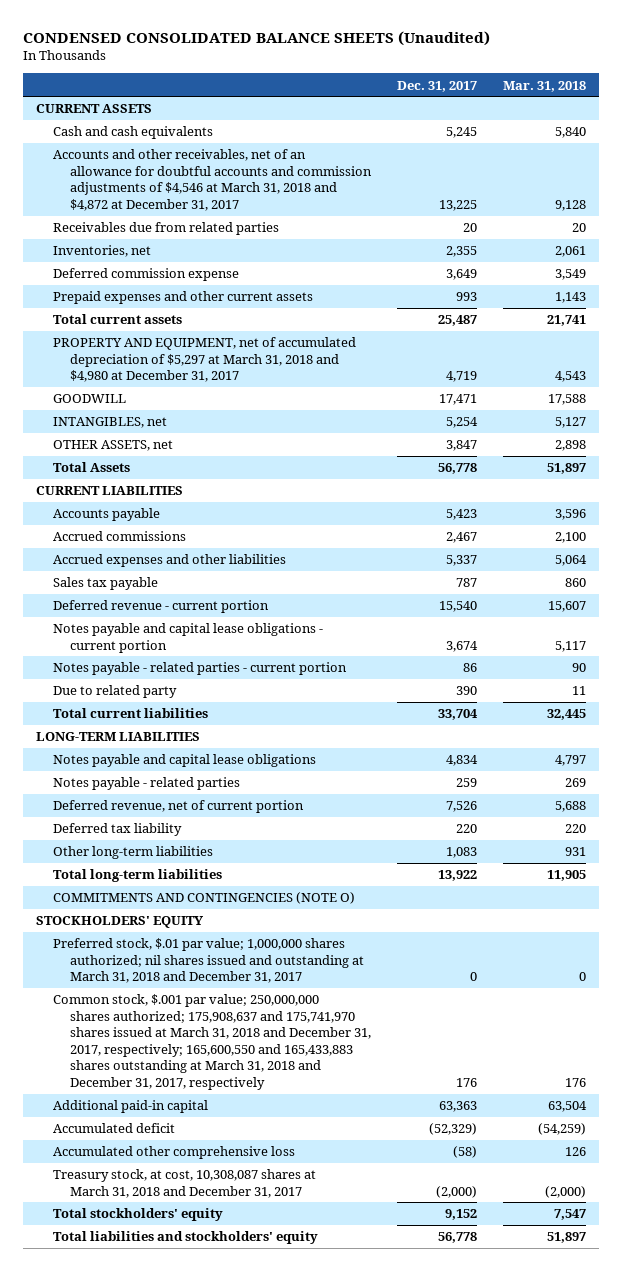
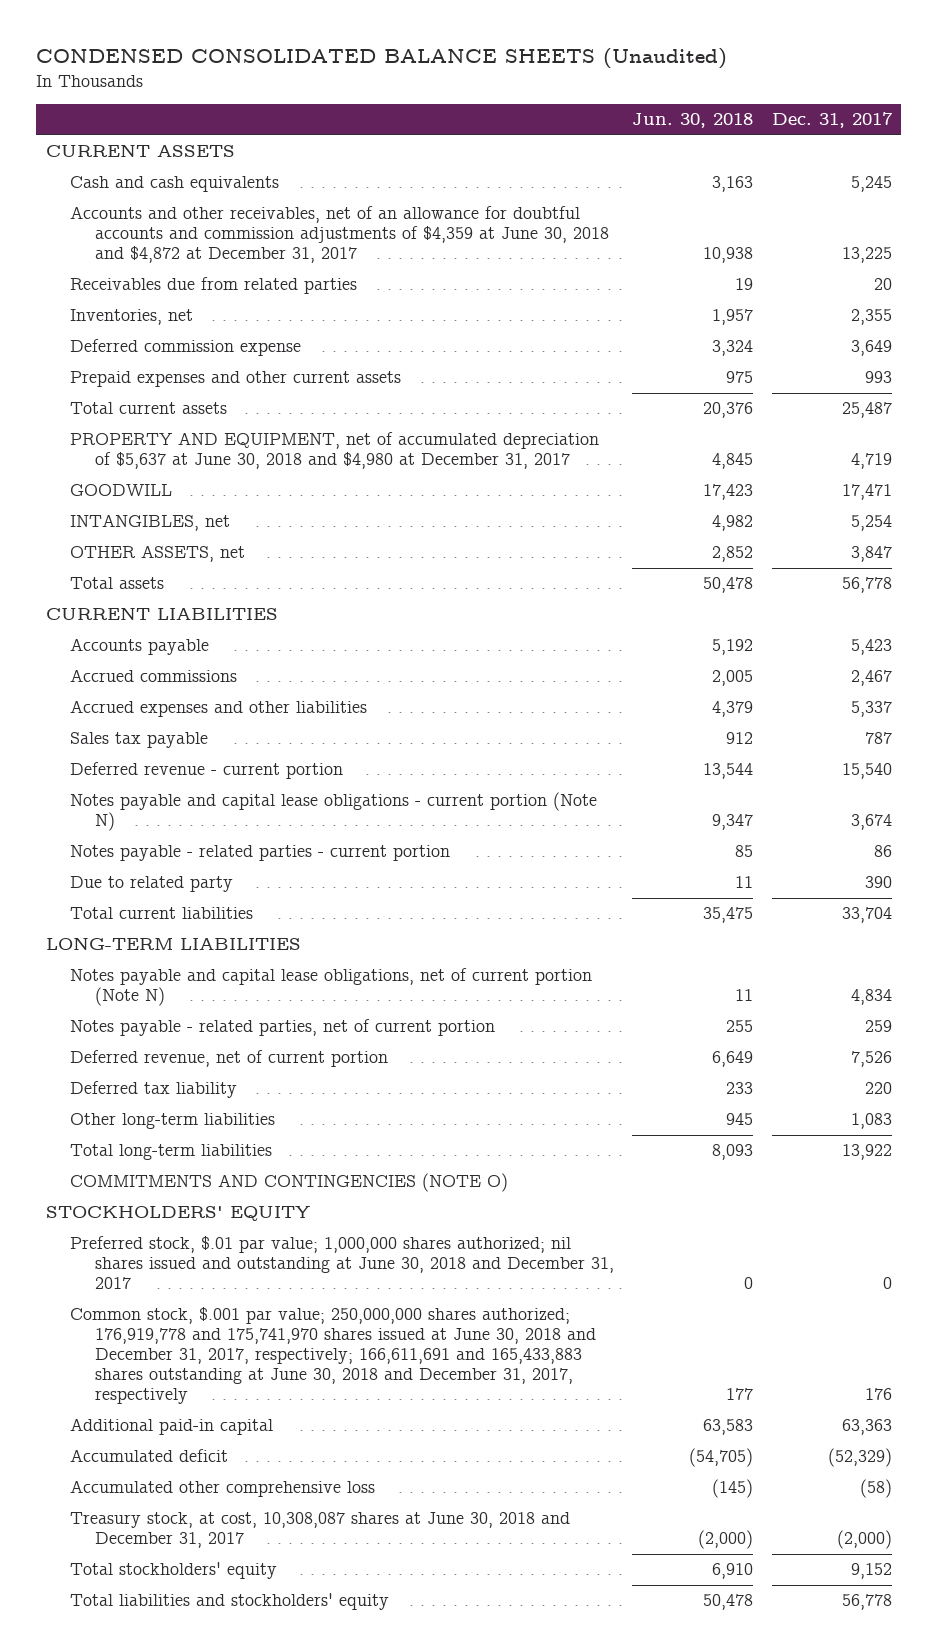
- | Dec. 31, 2017 | Mar. 31, 2018
+ | Jun. 30, 2018 | Dec. 31, 2017
- Accounts and other receivables, net of an allowance for doubtful accounts and commission adjustments of $4,546 at March 31, 2018 and $4,872 at December 31, 2017 | 13,225 | 9,128
+ Accounts and other receivables, net of an allowance for doubtful accounts and commission adjustments of $4,359 at June 30, 2018 and $4,872 at December 31, 2017 | 10,938 | 13,225
- PROPERTY AND EQUIPMENT, net of accumulated depreciation of $5,297 at March 31, 2018 and $4,980 at December 31, 2017 | 4,719 | 4,543
+ PROPERTY AND EQUIPMENT, net of accumulated depreciation of $5,637 at June 30, 2018 and $4,980 at December 31, 2017 | 4,845 | 4,719
- Total Assets | 56,778 | 51,897
+ Total assets | 50,478 | 56,778
- Notes payable and capital lease obligations - current portion | 3,674 | 5,117
+ Notes payable and capital lease obligations - current portion (Note N) | 9,347 | 3,674
- Notes payable and capital lease obligations | 4,834 | 4,797
- Notes payable - related parties | 259 | 269
+ Notes payable and capital lease obligations, net of current portion (Note N) | 11 | 4,834
+ Notes payable - related parties, net of current portion | 255 | 259
- Preferred stock, $.01 par value; 1,000,000 shares authorized; nil shares issued and outstanding at March 31, 2018 and December 31, 2017 | 0 | 0
- Common stock, $.001 par value; 250,000,000 shares authorized; 175,908,637 and 175,741,970 shares issued at March 31, 2018 and December 31, 2017, respectively; 165,600,550 and 165,433,883 shares outstanding at March 31, 2018 and December 31, 2017, respectively | 176 | 176
+ Preferred stock, $.01 par value; 1,000,000 shares authorized; nil shares issued and outstanding at June 30, 2018 and December 31, 2017 | 0 | 0
+ Common stock, $.001 par value; 250,000,000 shares authorized; 176,919,778 and 175,741,970 shares issued at June 30, 2018 and December 31, 2017, respectively; 166,611,691 and 165,433,883 shares outstanding at June 30, 2018 and December 31, 2017, respectively | 177 | 176
- Treasury stock, at cost, 10,308,087 shares at March 31, 2018 and December 31, 2017 | (2,000) | (2,000)
+ Treasury stock, at cost, 10,308,087 shares at June 30, 2018 and December 31, 2017 | (2,000) | (2,000)

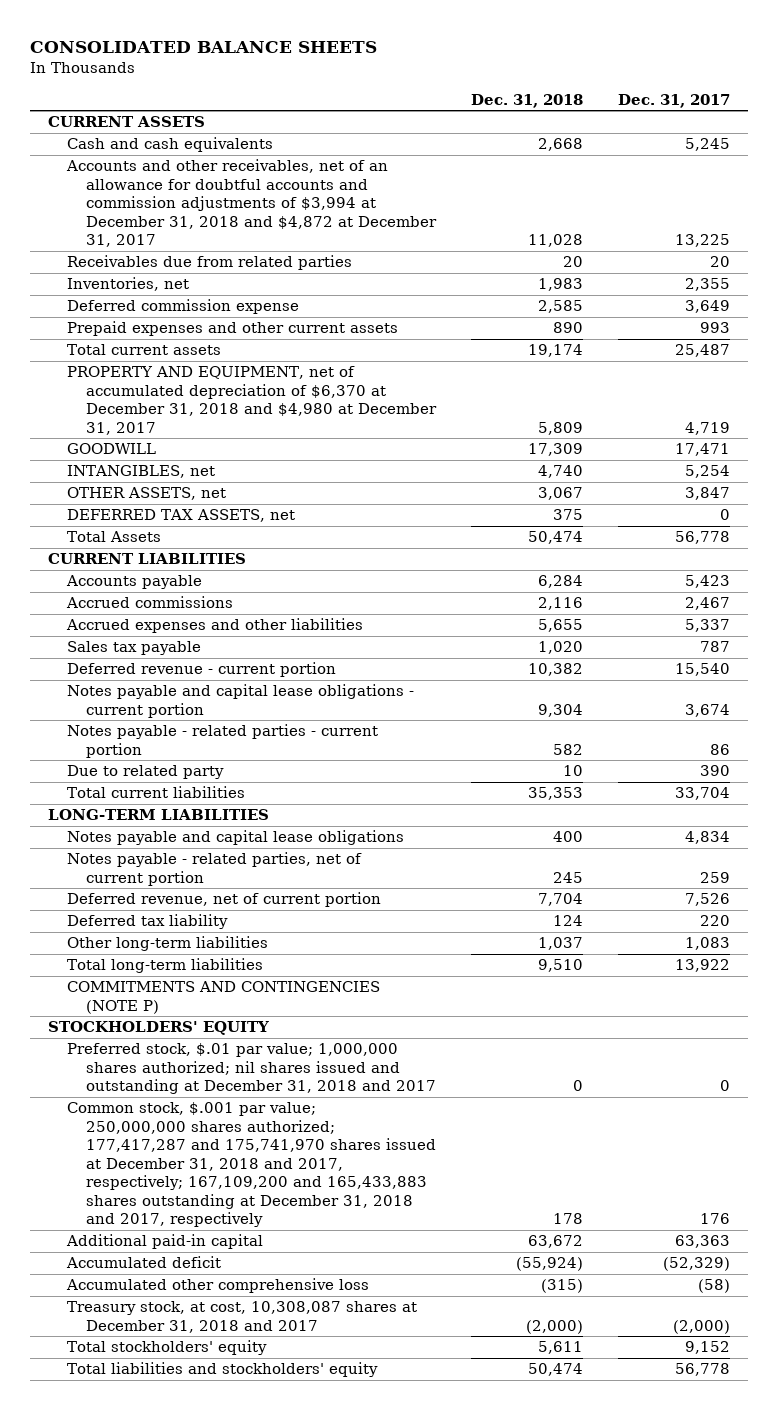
- CONDENSED CONSOLIDATED BALANCE SHEETS (Unaudited)
+ CONSOLIDATED BALANCE SHEETS
- | Jun. 30, 2018 | Dec. 31, 2017
+ | Dec. 31, 2018 | Dec. 31, 2017
- Accounts and other receivables, net of an allowance for doubtful accounts and commission adjustments of $4,359 at June 30, 2018 and $4,872 at December 31, 2017 | 10,938 | 13,225
+ Accounts and other receivables, net of an allowance for doubtful accounts and commission adjustments of $3,994 at December 31, 2018 and $4,872 at December 31, 2017 | 11,028 | 13,225
- PROPERTY AND EQUIPMENT, net of accumulated depreciation of $5,637 at June 30, 2018 and $4,980 at December 31, 2017 | 4,845 | 4,719
+ PROPERTY AND EQUIPMENT, net of accumulated depreciation of $6,370 at December 31, 2018 and $4,980 at December 31, 2017 | 5,809 | 4,719
- Total assets | 50,478 | 56,778
+ DEFERRED TAX ASSETS, net | 375 | 0
+ Total Assets | 50,474 | 56,778
- Notes payable and capital lease obligations - current portion (Note N) | 9,347 | 3,674
+ Notes payable and capital lease obligations - current portion | 9,304 | 3,674
- Notes payable and capital lease obligations, net of current portion (Note N) | 11 | 4,834
+ Notes payable and capital lease obligations | 400 | 4,834
- COMMITMENTS AND CONTINGENCIES (NOTE O)
+ COMMITMENTS AND CONTINGENCIES (NOTE P)
- Preferred stock, $.01 par value; 1,000,000 shares authorized; nil shares issued and outstanding at June 30, 2018 and December 31, 2017 | 0 | 0
- Common stock, $.001 par value; 250,000,000 shares authorized; 176,919,778 and 175,741,970 shares issued at June 30, 2018 and December 31, 2017, respectively; 166,611,691 and 165,433,883 shares outstanding at June 30, 2018 and December 31, 2017, respectively | 177 | 176
+ Preferred stock, $.01 par value; 1,000,000 shares authorized; nil shares issued and outstanding at December 31, 2018 and 2017 | 0 | 0
+ Common stock, $.001 par value; 250,000,000 shares authorized; 177,417,287 and 175,741,970 shares issued at December 31, 2018 and 2017, respectively; 167,109,200 and 165,433,883 shares outstanding at December 31, 2018 and 2017, respectively | 178 | 176
- Treasury stock, at cost, 10,308,087 shares at June 30, 2018 and December 31, 2017 | (2,000) | (2,000)
+ Treasury stock, at cost, 10,308,087 shares at December 31, 2018 and 2017 | (2,000) | (2,000)

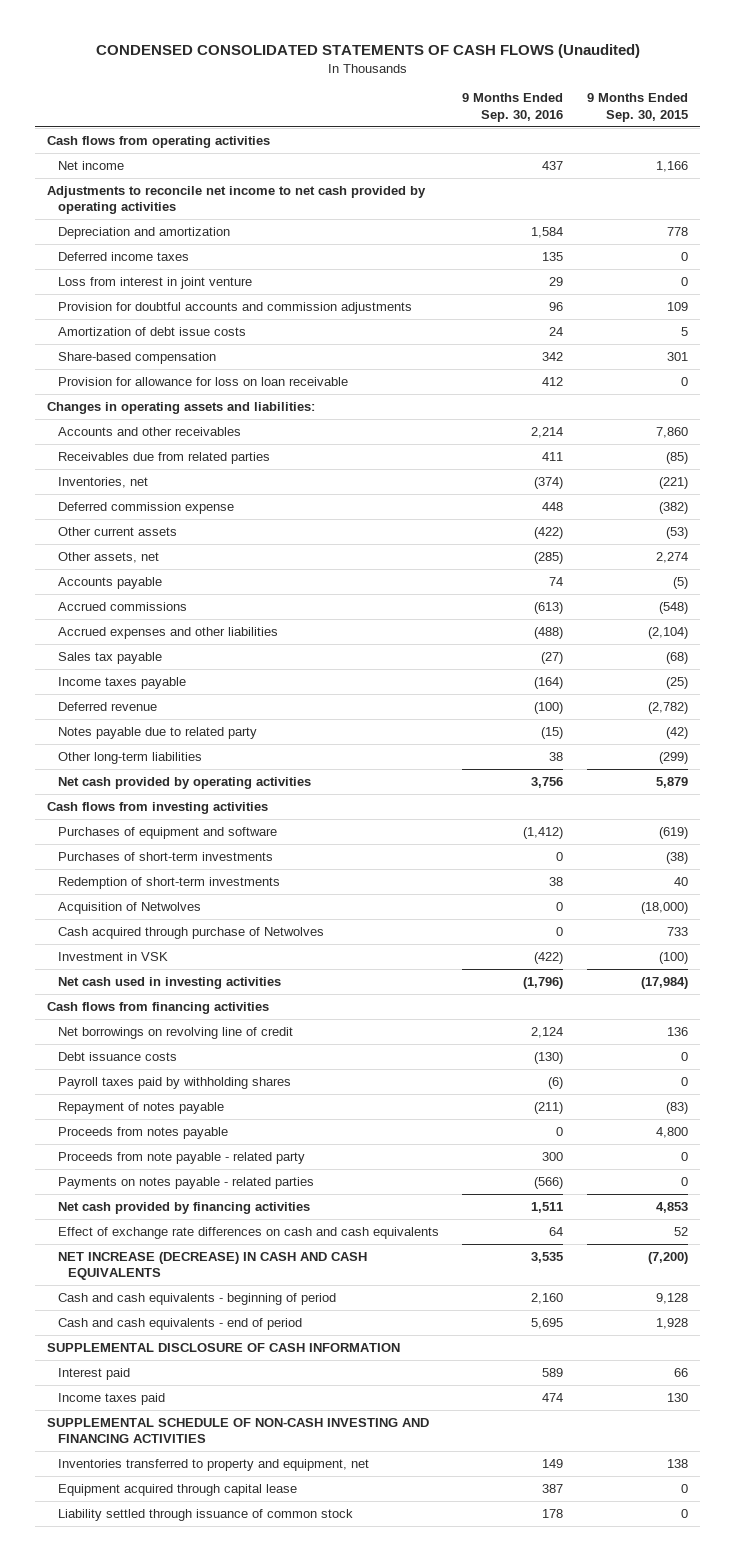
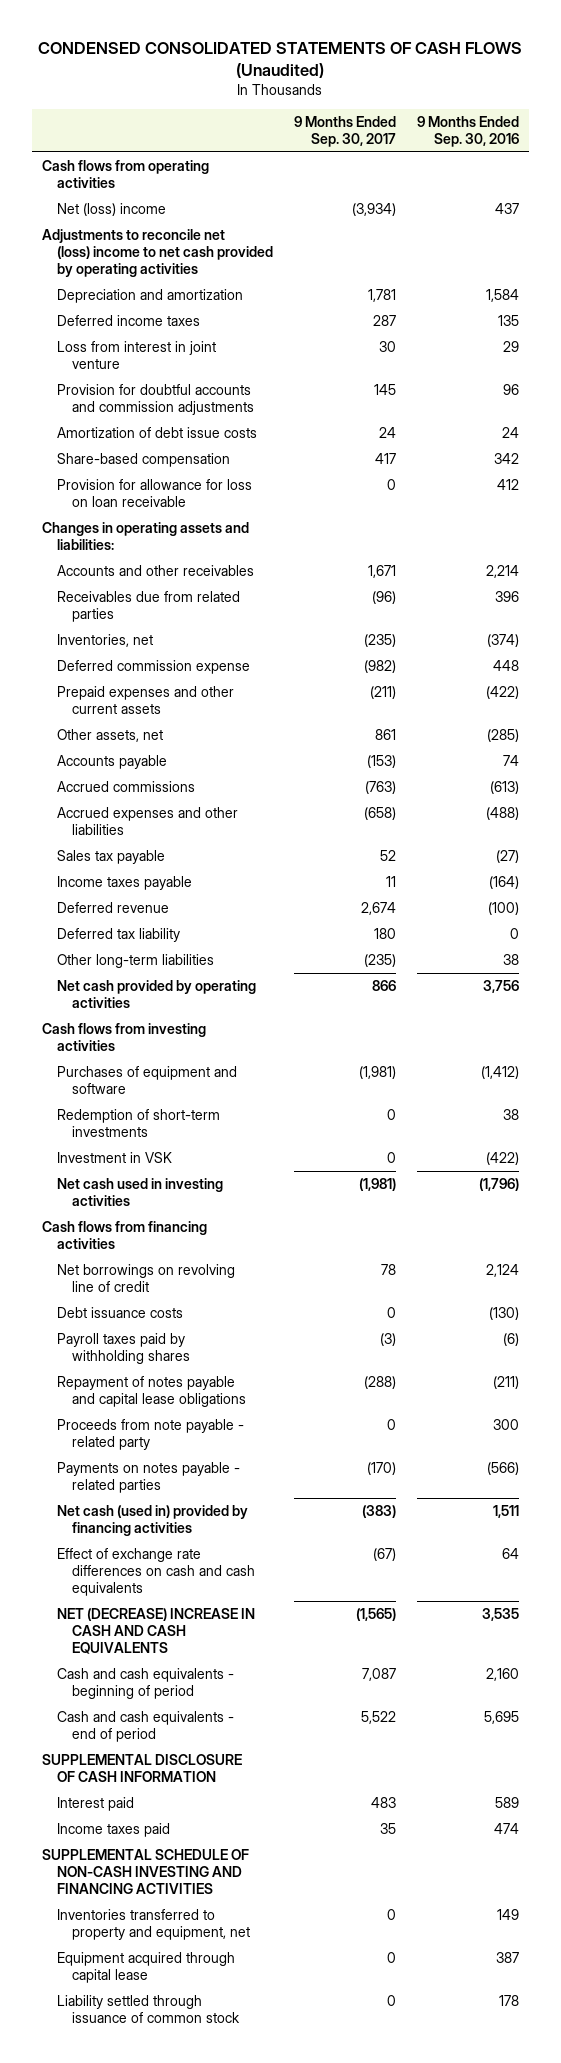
- | 9 Months Ended Sep. 30, 2016 | 9 Months Ended Sep. 30, 2015
+ | 9 Months Ended Sep. 30, 2017 | 9 Months Ended Sep. 30, 2016
- Net income | 437 | 1,166
- Adjustments to reconcile net income to net cash provided by operating activities
+ Net (loss) income | (3,934) | 437
+ Adjustments to reconcile net (loss) income to net cash provided by operating activities
- Receivables due from related parties | 411 | (85)
+ Receivables due from related parties | (96) | 396
- Other current assets | (422) | (53)
+ Prepaid expenses and other current assets | (211) | (422)
- Notes payable due to related party | (15) | (42)
+ Deferred tax liability | 180 | 0
- Purchases of short-term investments | 0 | (38)
- Acquisition of Netwolves | 0 | (18,000)
- Cash acquired through purchase of Netwolves | 0 | 733
- Repayment of notes payable | (211) | (83)
- Proceeds from notes payable | 0 | 4,800
+ Repayment of notes payable and capital lease obligations | (288) | (211)
- Net cash provided by financing activities | 1,511 | 4,853
+ Net cash (used in) provided by financing activities | (383) | 1,511
- NET INCREASE (DECREASE) IN CASH AND CASH EQUIVALENTS | 3,535 | (7,200)
+ NET (DECREASE) INCREASE IN CASH AND CASH EQUIVALENTS | (1,565) | 3,535

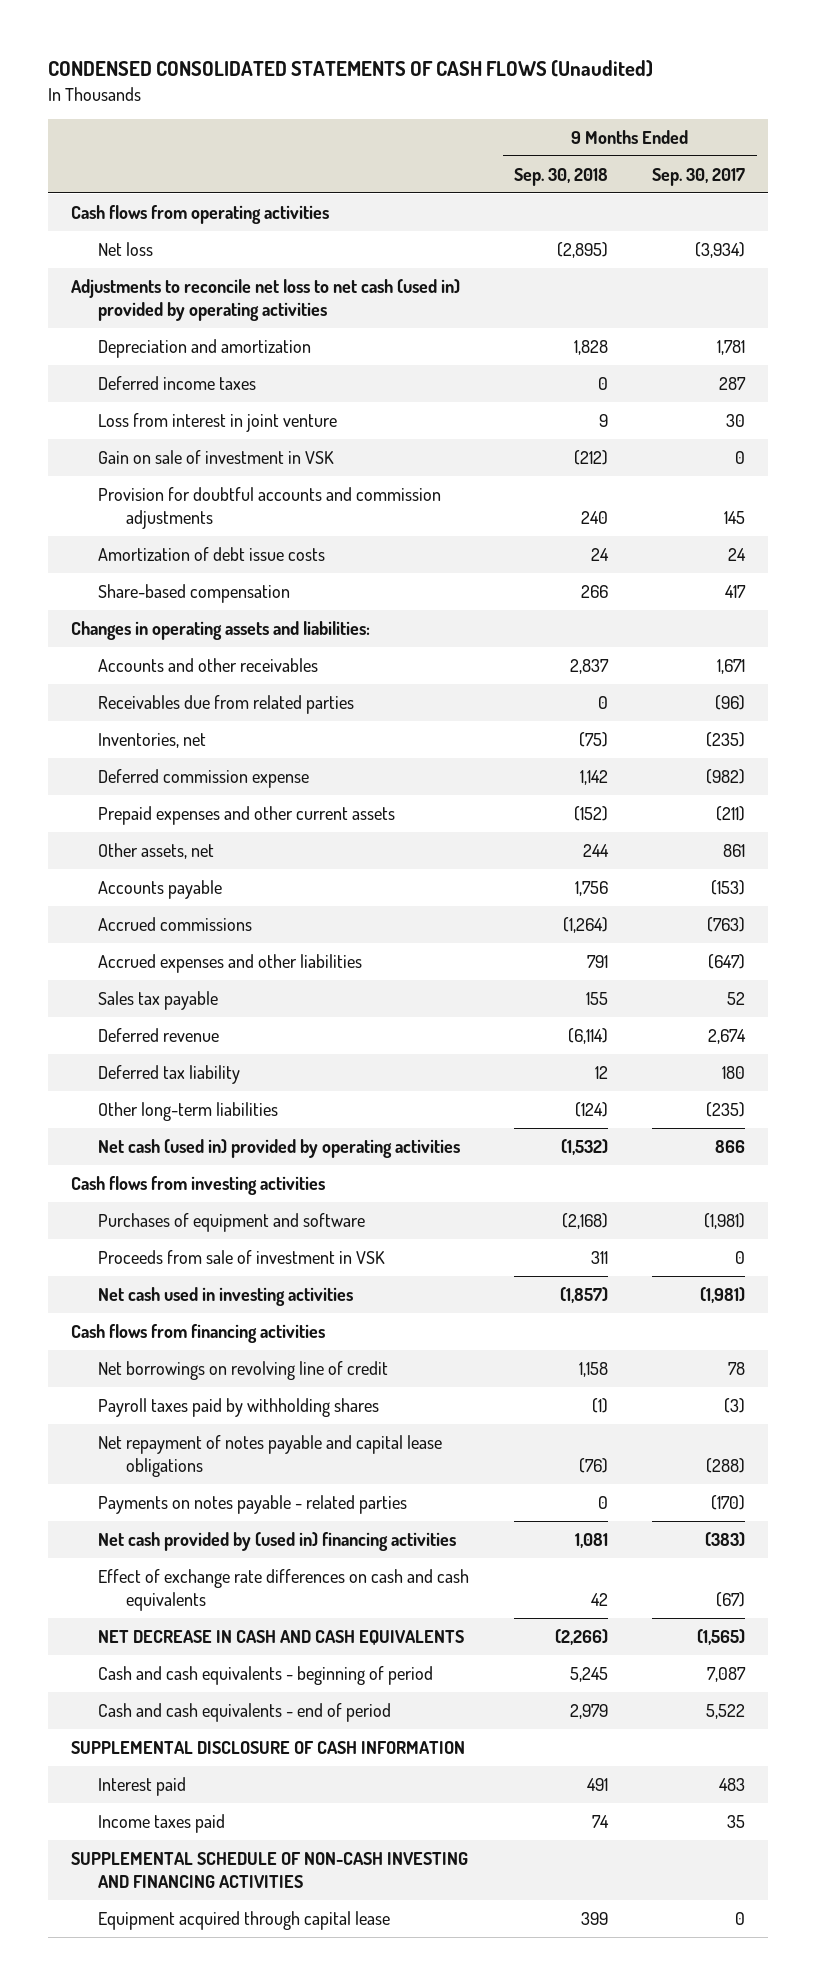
- | 9 Months Ended Sep. 30, 2017 | 9 Months Ended Sep. 30, 2016
+ | 9 Months Ended Sep. 30, 2018 | 9 Months Ended Sep. 30, 2017
- Net (loss) income | (3,934) | 437
- Adjustments to reconcile net (loss) income to net cash provided by operating activities
+ Net loss | (2,895) | (3,934)
+ Adjustments to reconcile net loss to net cash (used in) provided by operating activities
+ Gain on sale of investment in VSK | (212) | 0
- Provision for allowance for loss on loan receivable | 0 | 412
- Accrued expenses and other liabilities | (658) | (488)
+ Accrued expenses and other liabilities | 791 | (647)
- Income taxes payable | 11 | (164)
- Net cash provided by operating activities | 866 | 3,756
+ Net cash (used in) provided by operating activities | (1,532) | 866
- Redemption of short-term investments | 0 | 38
- Investment in VSK | 0 | (422)
+ Proceeds from sale of investment in VSK | 311 | 0
- Debt issuance costs | 0 | (130)
- Repayment of notes payable and capital lease obligations | (288) | (211)
- Proceeds from note payable - related party | 0 | 300
+ Net repayment of notes payable and capital lease obligations | (76) | (288)
- Net cash (used in) provided by financing activities | (383) | 1,511
+ Net cash provided by (used in) financing activities | 1,081 | (383)
- NET (DECREASE) INCREASE IN CASH AND CASH EQUIVALENTS | (1,565) | 3,535
+ NET DECREASE IN CASH AND CASH EQUIVALENTS | (2,266) | (1,565)
- Inventories transferred to property and equipment, net | 0 | 149
- Liability settled through issuance of common stock | 0 | 178

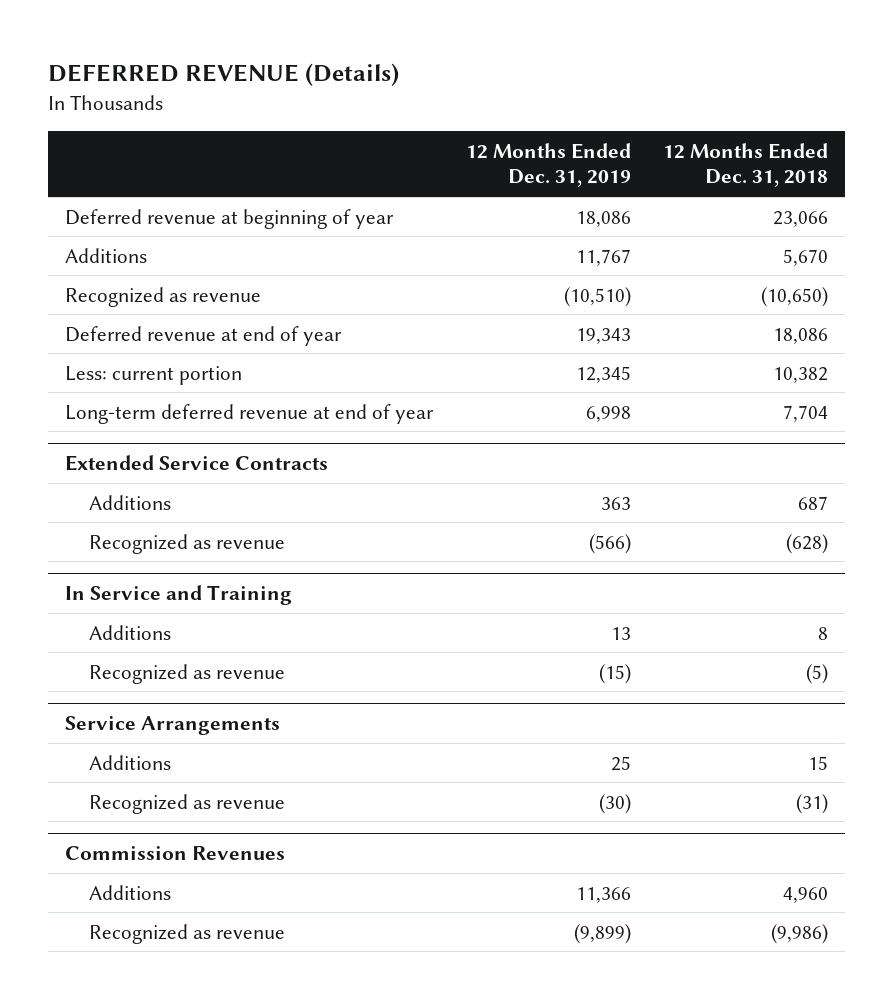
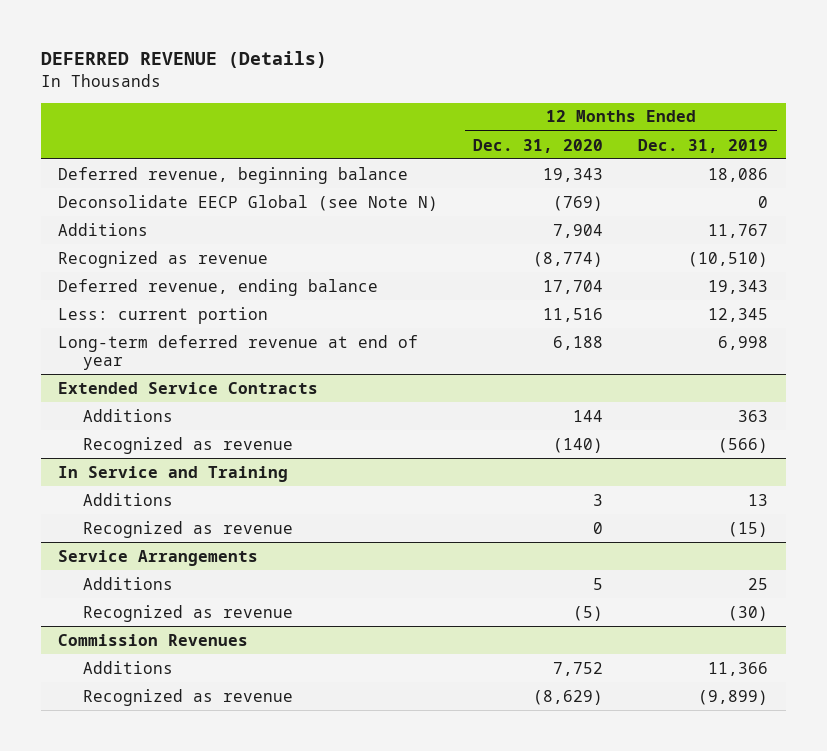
- | 12 Months Ended Dec. 31, 2019 | 12 Months Ended Dec. 31, 2018
+ | 12 Months Ended Dec. 31, 2020 | 12 Months Ended Dec. 31, 2019
- Deferred revenue at beginning of year | 18,086 | 23,066
+ Deferred revenue, beginning balance | 19,343 | 18,086
+ Deconsolidate EECP Global (see Note N) | (769) | 0
- Deferred revenue at end of year | 19,343 | 18,086
+ Deferred revenue, ending balance | 17,704 | 19,343

